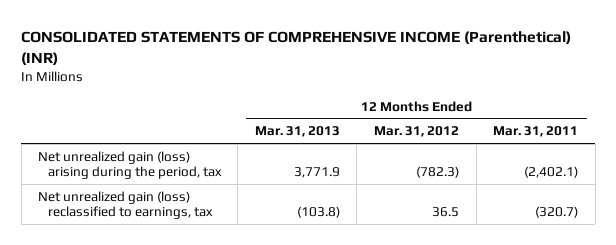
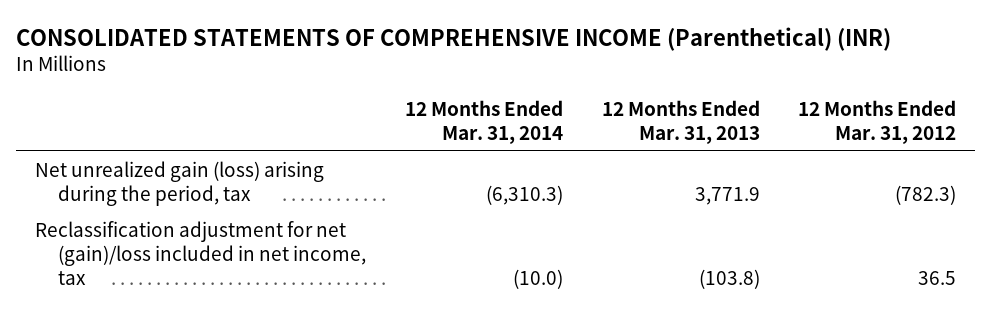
- | 12 Months Ended Mar. 31, 2013 | 12 Months Ended Mar. 31, 2012 | 12 Months Ended Mar. 31, 2011
+ | 12 Months Ended Mar. 31, 2014 | 12 Months Ended Mar. 31, 2013 | 12 Months Ended Mar. 31, 2012
- Net unrealized gain (loss) reclassified to earnings, tax | (103.8) | 36.5 | (320.7)
+ Reclassification adjustment for net (gain)/loss included in net income, tax | (10.0) | (103.8) | 36.5

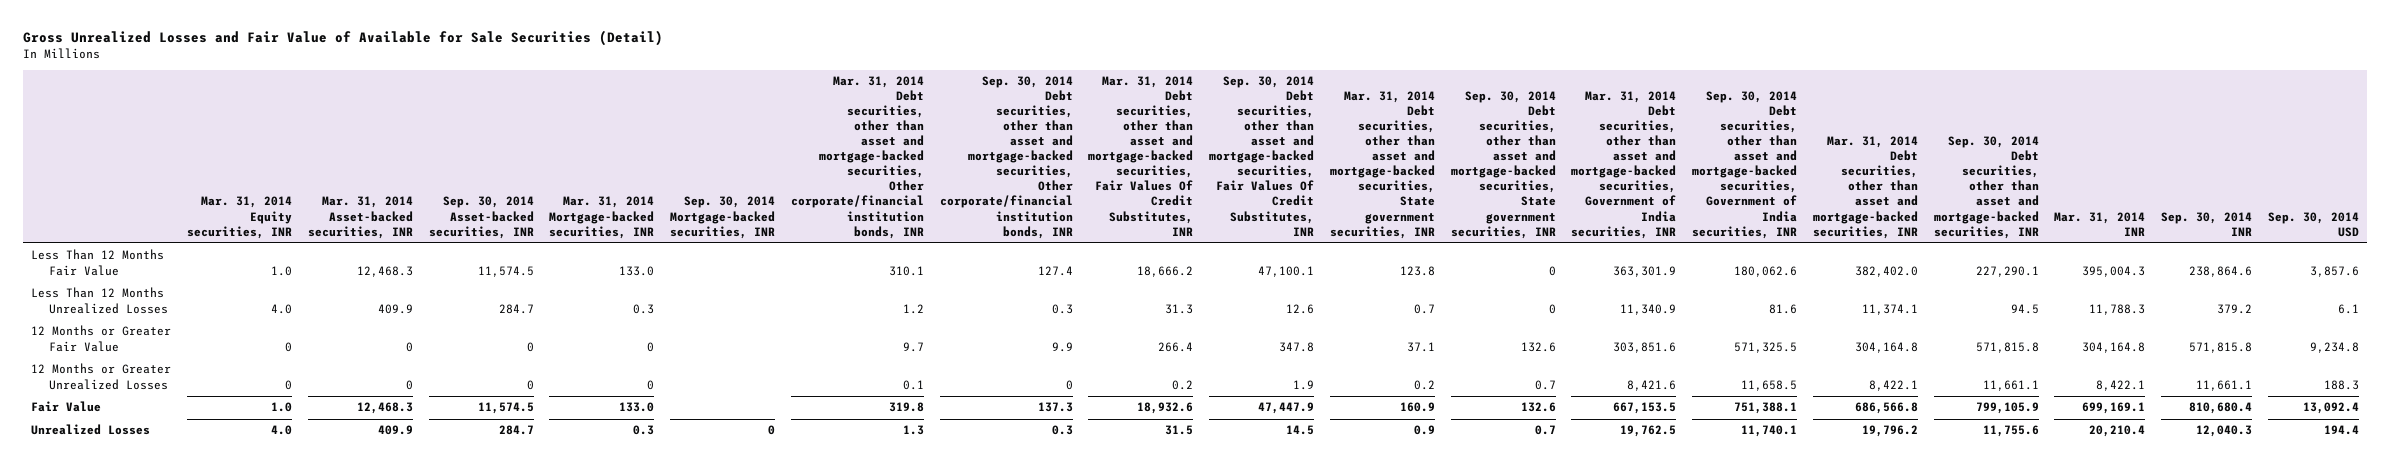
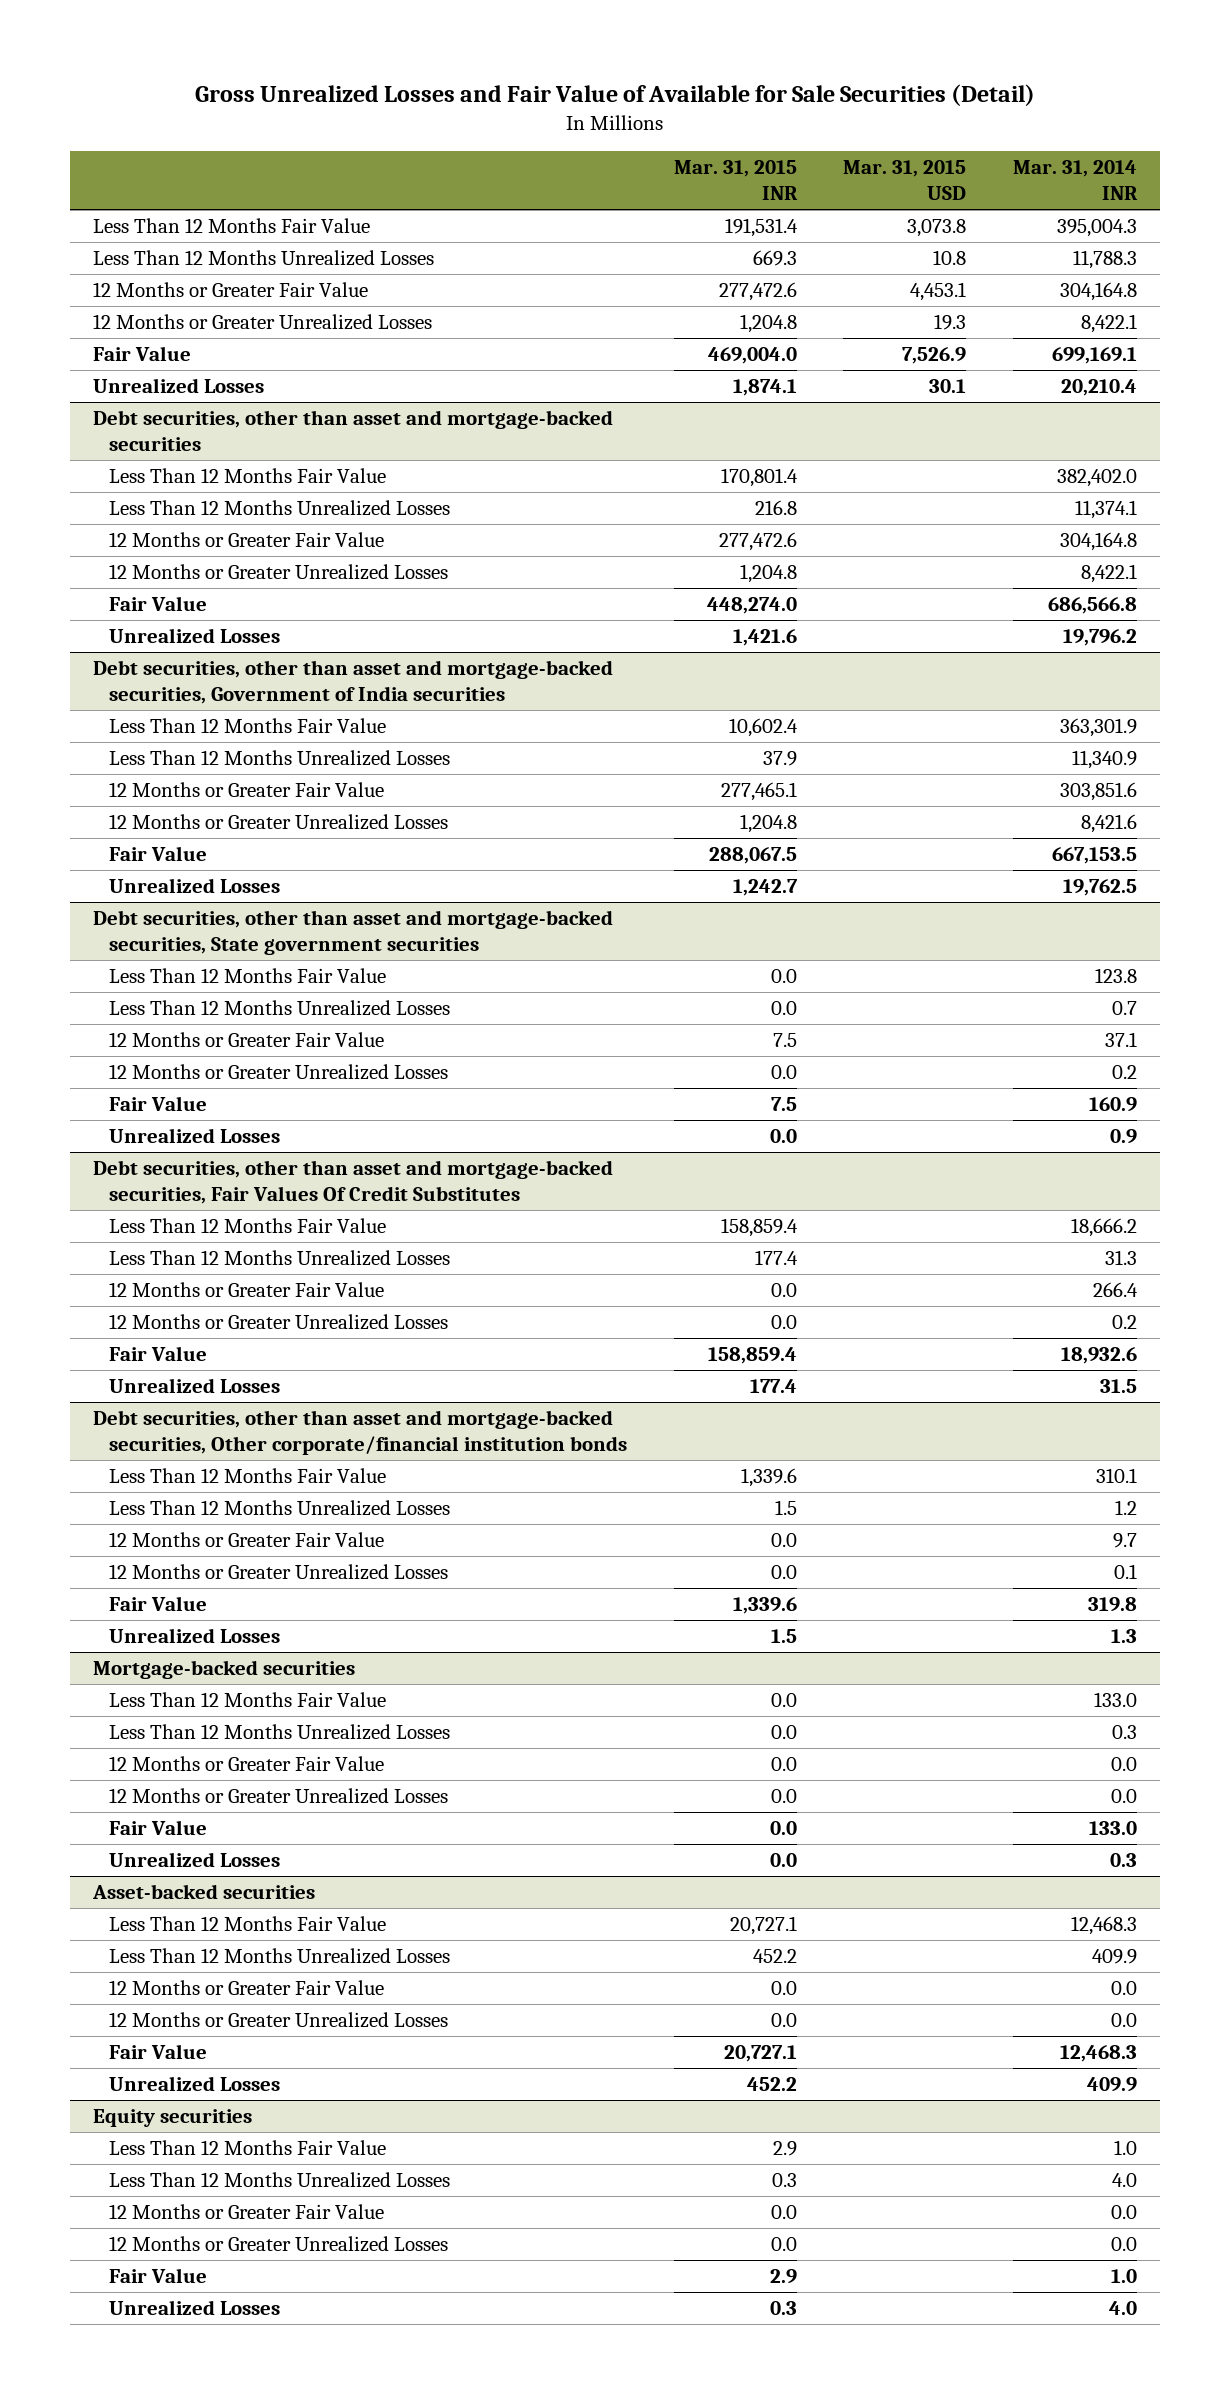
- | Mar. 31, 2014 Equity securities, INR | Mar. 31, 2014 Asset-backed securities, INR | Sep. 30, 2014 Asset-backed securities, INR | Mar. 31, 2014 Mortgage-backed securities, INR | Sep. 30, 2014 Mortgage-backed securities, INR | Mar. 31, 2014 Debt securities, other than asset and mortgage-backed securities, Other corporate/financial institution bonds, INR | Sep. 30, 2014 Debt securities, other than asset and mortgage-backed securities, Other corporate/financial institution bonds, INR | Mar. 31, 2014 Debt securities, other than asset and mortgage-backed securities, Fair Values Of Credit Substitutes, INR | Sep. 30, 2014 Debt securities, other than asset and mortgage-backed securities, Fair Values Of Credit Substitutes, INR | Mar. 31, 2014 Debt securities, other than asset and mortgage-backed securities, State government securities, INR | Sep. 30, 2014 Debt securities, other than asset and mortgage-backed securities, State government securities, INR | Mar. 31, 2014 Debt securities, other than asset and mortgage-backed securities, Government of India securities, INR | Sep. 30, 2014 Debt securities, other than asset and mortgage-backed securities, Government of India securities, INR | Mar. 31, 2014 Debt securities, other than asset and mortgage-backed securities, INR | Sep. 30, 2014 Debt securities, other than asset and mortgage-backed securities, INR | Mar. 31, 2014 INR | Sep. 30, 2014 INR | Sep. 30, 2014 USD
+ | Mar. 31, 2015 INR | Mar. 31, 2015 USD | Mar. 31, 2014 INR
+ Debt securities, other than asset and mortgage-backed securities
+ Less Than 12 Months Fair Value | 170,801.4 | | 382,402.0
+ Less Than 12 Months Unrealized Losses | 216.8 | | 11,374.1
+ 12 Months or Greater Fair Value | 277,472.6 | | 304,164.8
+ 12 Months or Greater Unrealized Losses | 1,204.8 | | 8,422.1
+ Fair Value | 448,274.0 | | 686,566.8
+ Unrealized Losses | 1,421.6 | | 19,796.2
+ Debt securities, other than asset and mortgage-backed securities, Government of India securities
+ Less Than 12 Months Fair Value | 10,602.4 | | 363,301.9
+ Less Than 12 Months Unrealized Losses | 37.9 | | 11,340.9
+ 12 Months or Greater Fair Value | 277,465.1 | | 303,851.6
+ 12 Months or Greater Unrealized Losses | 1,204.8 | | 8,421.6
+ Fair Value | 288,067.5 | | 667,153.5
+ Unrealized Losses | 1,242.7 | | 19,762.5
+ Debt securities, other than asset and mortgage-backed securities, State government securities
+ Less Than 12 Months Fair Value | 0.0 | | 123.8
+ Less Than 12 Months Unrealized Losses | 0.0 | | 0.7
+ 12 Months or Greater Fair Value | 7.5 | | 37.1
+ 12 Months or Greater Unrealized Losses | 0.0 | | 0.2
+ Fair Value | 7.5 | | 160.9
+ Unrealized Losses | 0.0 | | 0.9
+ Debt securities, other than asset and mortgage-backed securities, Fair Values Of Credit Substitutes
+ Less Than 12 Months Fair Value | 158,859.4 | | 18,666.2
+ Less Than 12 Months Unrealized Losses | 177.4 | | 31.3
+ 12 Months or Greater Fair Value | 0.0 | | 266.4
+ 12 Months or Greater Unrealized Losses | 0.0 | | 0.2
+ Fair Value | 158,859.4 | | 18,932.6
+ Unrealized Losses | 177.4 | | 31.5
+ Debt securities, other than asset and mortgage-backed securities, Other corporate/financial institution bonds
+ Less Than 12 Months Fair Value | 1,339.6 | | 310.1
+ Less Than 12 Months Unrealized Losses | 1.5 | | 1.2
+ 12 Months or Greater Fair Value | 0.0 | | 9.7
+ 12 Months or Greater Unrealized Losses | 0.0 | | 0.1
+ Fair Value | 1,339.6 | | 319.8
+ Unrealized Losses | 1.5 | | 1.3
+ Mortgage-backed securities
+ Less Than 12 Months Fair Value | 0.0 | | 133.0
+ Less Than 12 Months Unrealized Losses | 0.0 | | 0.3
+ 12 Months or Greater Fair Value | 0.0 | | 0.0
+ 12 Months or Greater Unrealized Losses | 0.0 | | 0.0
+ Fair Value | 0.0 | | 133.0
+ Unrealized Losses | 0.0 | | 0.3
+ Asset-backed securities
+ Less Than 12 Months Fair Value | 20,727.1 | | 12,468.3
+ Less Than 12 Months Unrealized Losses | 452.2 | | 409.9
+ 12 Months or Greater Fair Value | 0.0 | | 0.0
+ 12 Months or Greater Unrealized Losses | 0.0 | | 0.0
+ Fair Value | 20,727.1 | | 12,468.3
+ Unrealized Losses | 452.2 | | 409.9
+ Equity securities
+ Less Than 12 Months Fair Value | 2.9 | | 1.0
+ Less Than 12 Months Unrealized Losses | 0.3 | | 4.0
+ 12 Months or Greater Fair Value | 0.0 | | 0.0
+ 12 Months or Greater Unrealized Losses | 0.0 | | 0.0
+ Fair Value | 2.9 | | 1.0
+ Unrealized Losses | 0.3 | | 4.0

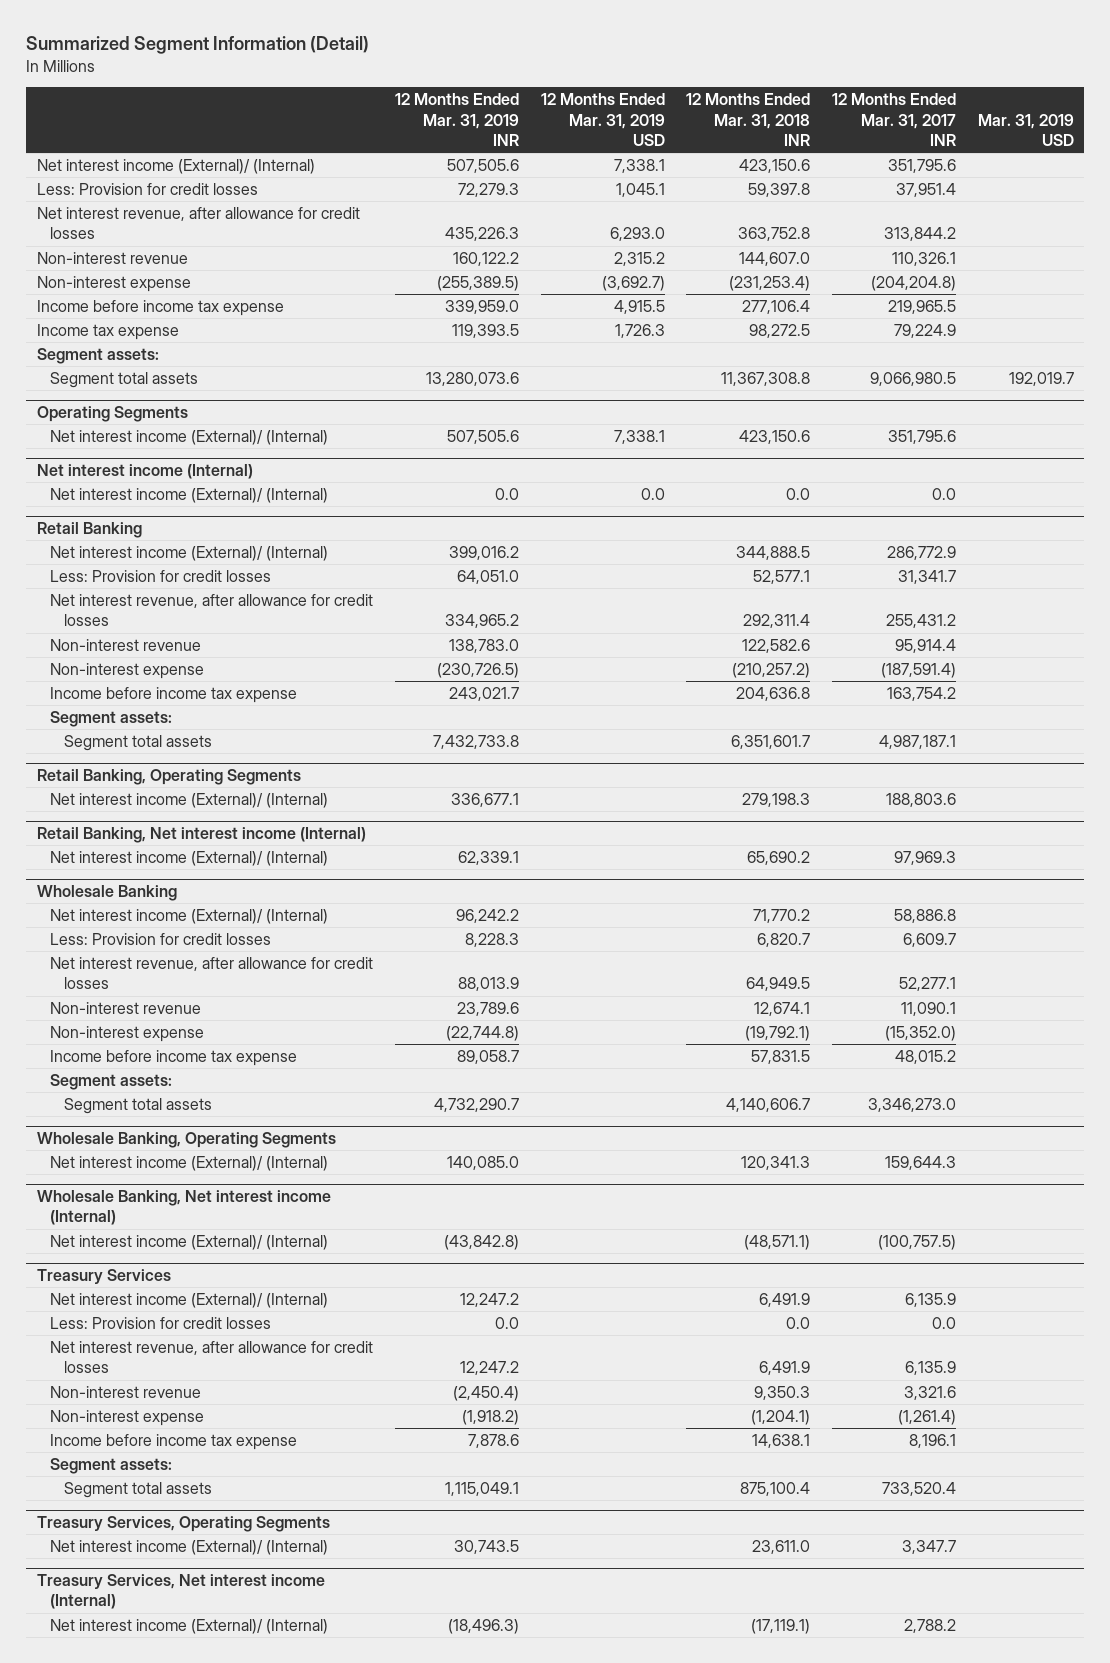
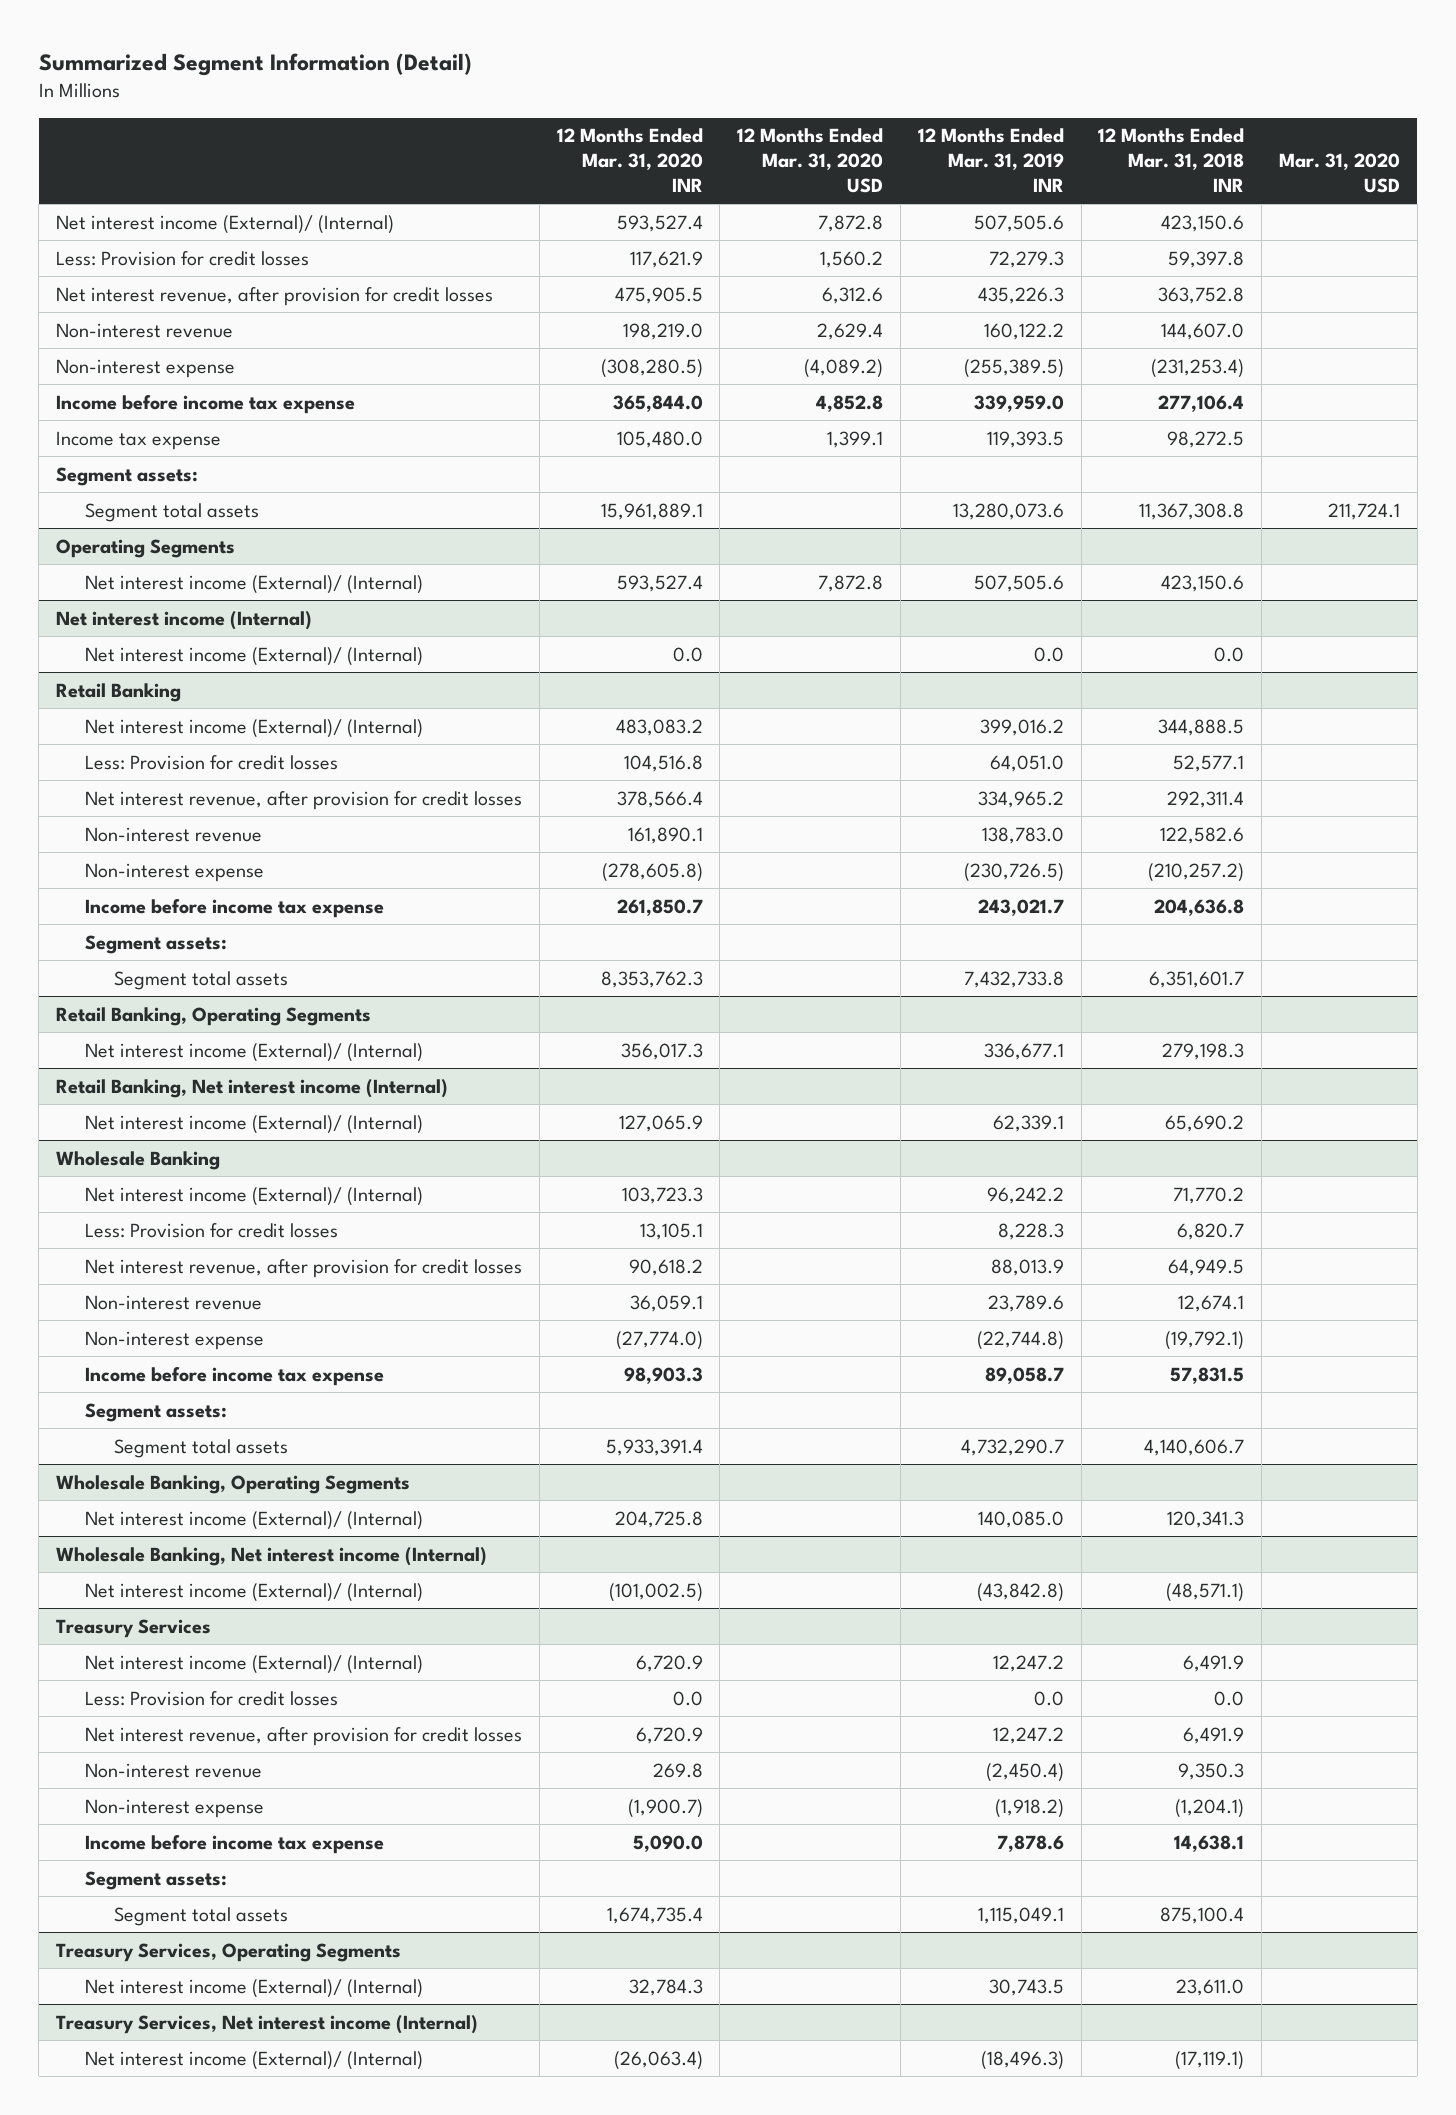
- | 12 Months Ended Mar. 31, 2019 INR | 12 Months Ended Mar. 31, 2019 USD | 12 Months Ended Mar. 31, 2018 INR | 12 Months Ended Mar. 31, 2017 INR | Mar. 31, 2019 USD
+ | 12 Months Ended Mar. 31, 2020 INR | 12 Months Ended Mar. 31, 2020 USD | 12 Months Ended Mar. 31, 2019 INR | 12 Months Ended Mar. 31, 2018 INR | Mar. 31, 2020 USD
- Net interest revenue, after allowance for credit losses | 435,226.3 | 6,293.0 | 363,752.8 | 313,844.2 |
+ Net interest revenue, after provision for credit losses | 475,905.5 | 6,312.6 | 435,226.3 | 363,752.8 |
@ Retail Banking
- Net interest revenue, after allowance for credit losses | 334,965.2 | | 292,311.4 | 255,431.2 |
+ Net interest revenue, after provision for credit losses | 378,566.4 | | 334,965.2 | 292,311.4 |
@ Wholesale Banking
- Net interest revenue, after allowance for credit losses | 88,013.9 | | 64,949.5 | 52,277.1 |
+ Net interest revenue, after provision for credit losses | 90,618.2 | | 88,013.9 | 64,949.5 |
@ Treasury Services
- Net interest revenue, after allowance for credit losses | 12,247.2 | | 6,491.9 | 6,135.9 |
+ Net interest revenue, after provision for credit losses | 6,720.9 | | 12,247.2 | 6,491.9 |

